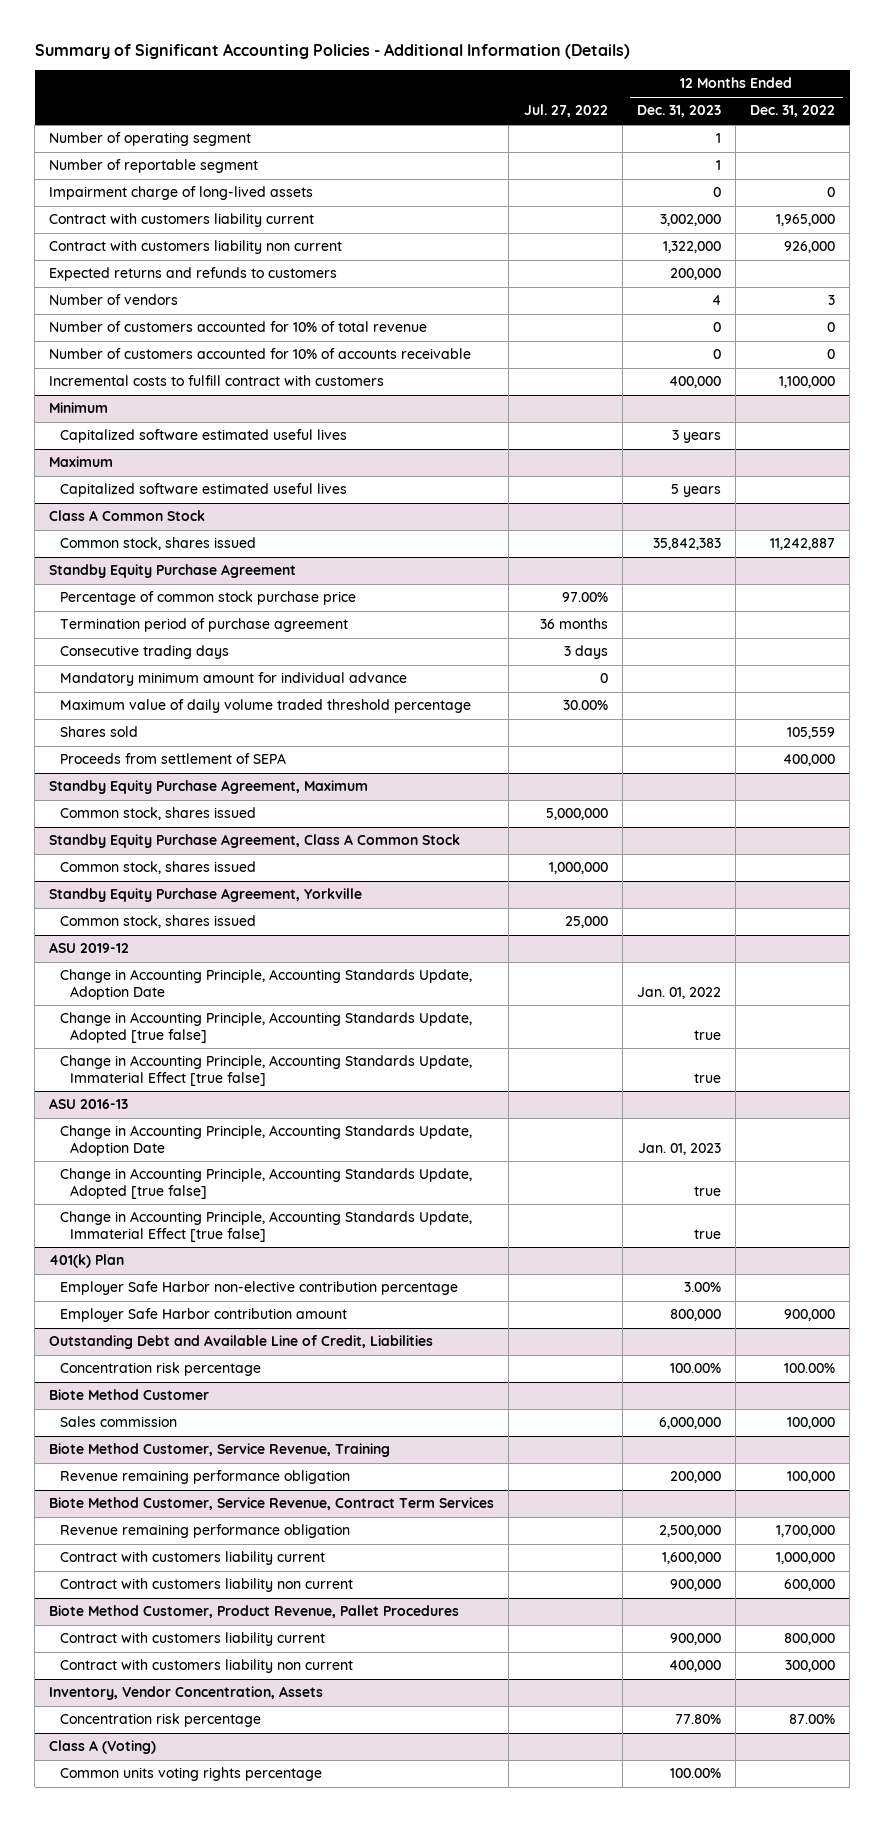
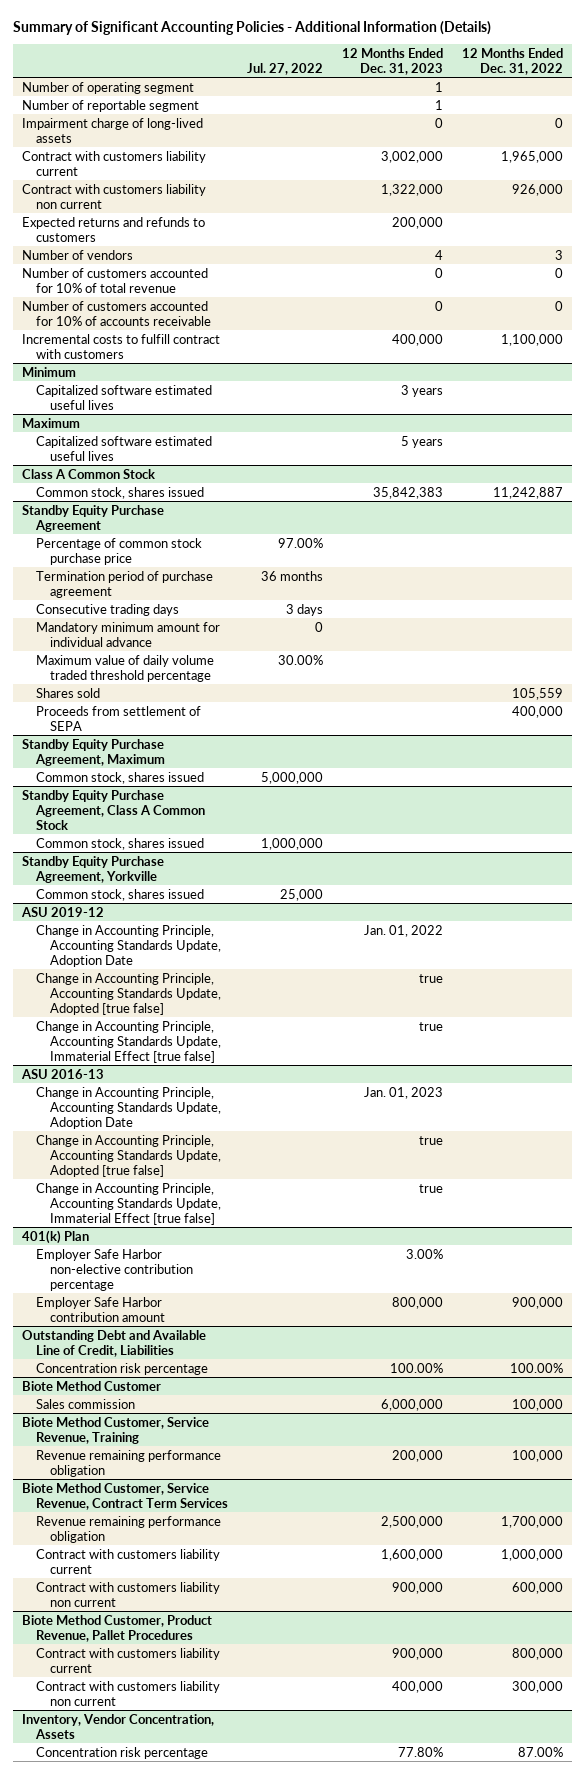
- Class A (Voting)
- Common units voting rights percentage | | 100.00% |

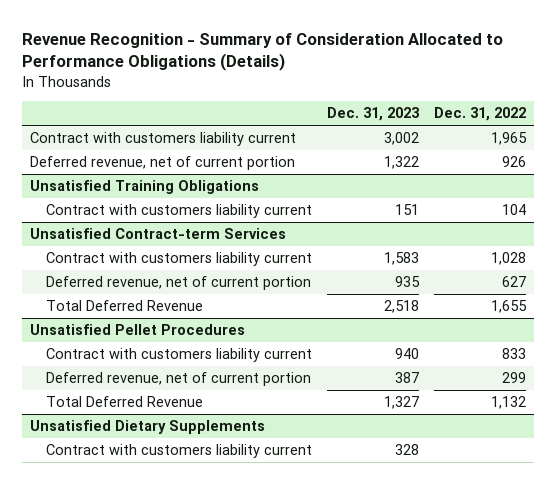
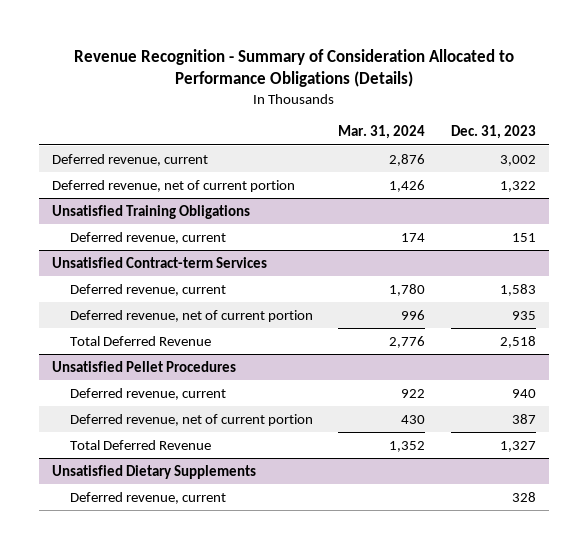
- | Dec. 31, 2023 | Dec. 31, 2022
+ | Mar. 31, 2024 | Dec. 31, 2023
- Contract with customers liability current | 3,002 | 1,965
+ Deferred revenue, current | 2,876 | 3,002
@ Unsatisfied Training Obligations
- Contract with customers liability current | 151 | 104
+ Deferred revenue, current | 174 | 151
@ Unsatisfied Contract-term Services
- Contract with customers liability current | 1,583 | 1,028
+ Deferred revenue, current | 1,780 | 1,583
@ Unsatisfied Pellet Procedures
- Contract with customers liability current | 940 | 833
+ Deferred revenue, current | 922 | 940
@ Unsatisfied Dietary Supplements
- Contract with customers liability current | 328 |
+ Deferred revenue, current | | 328

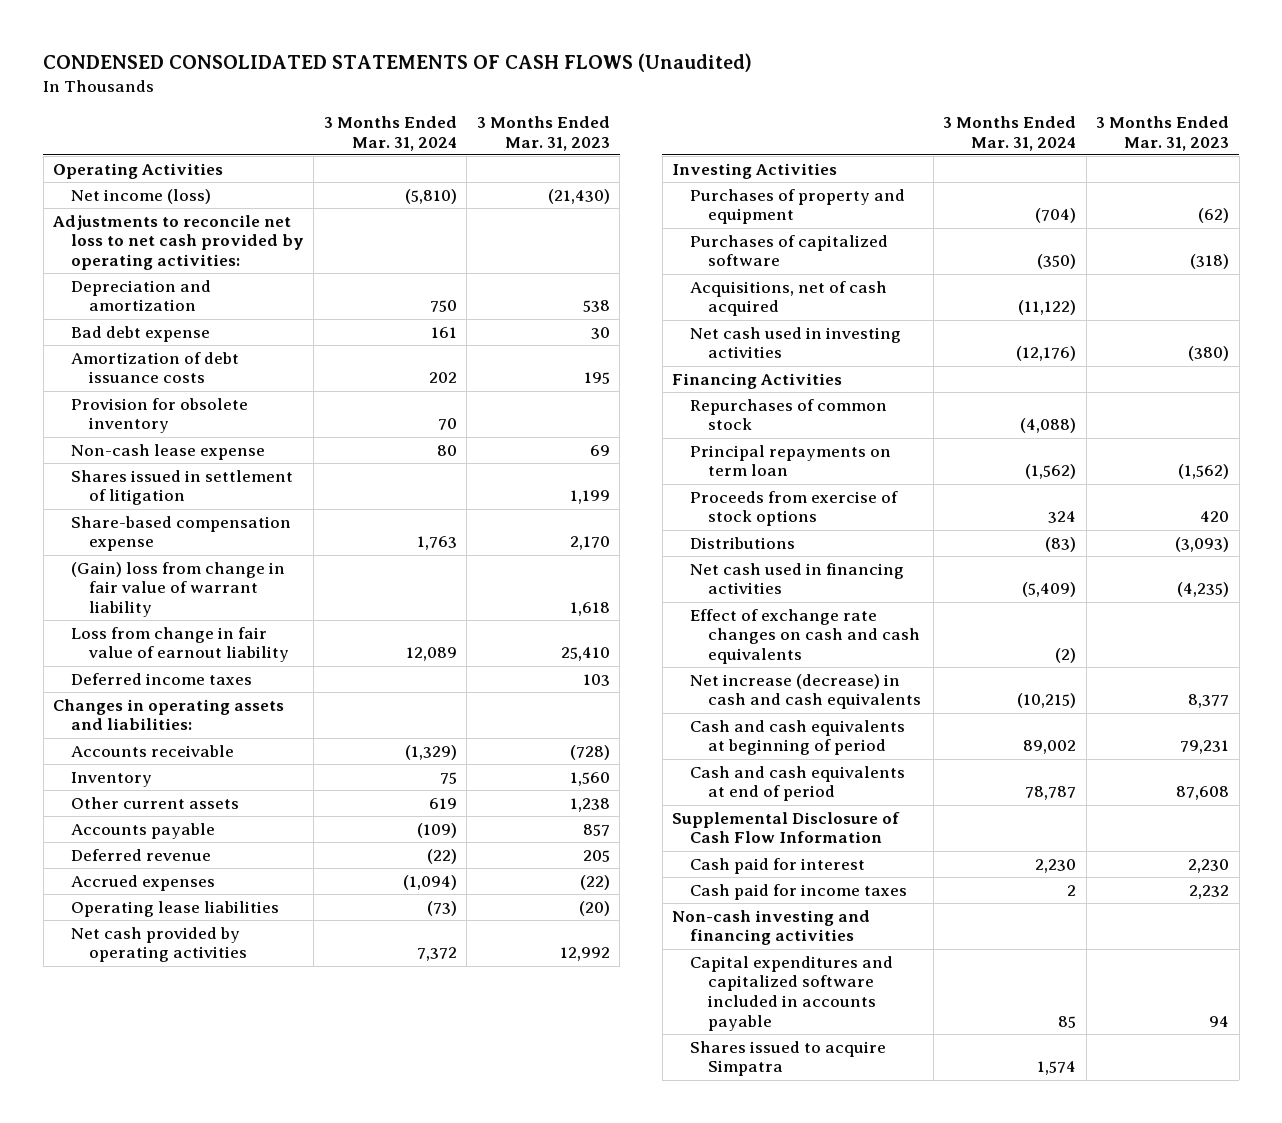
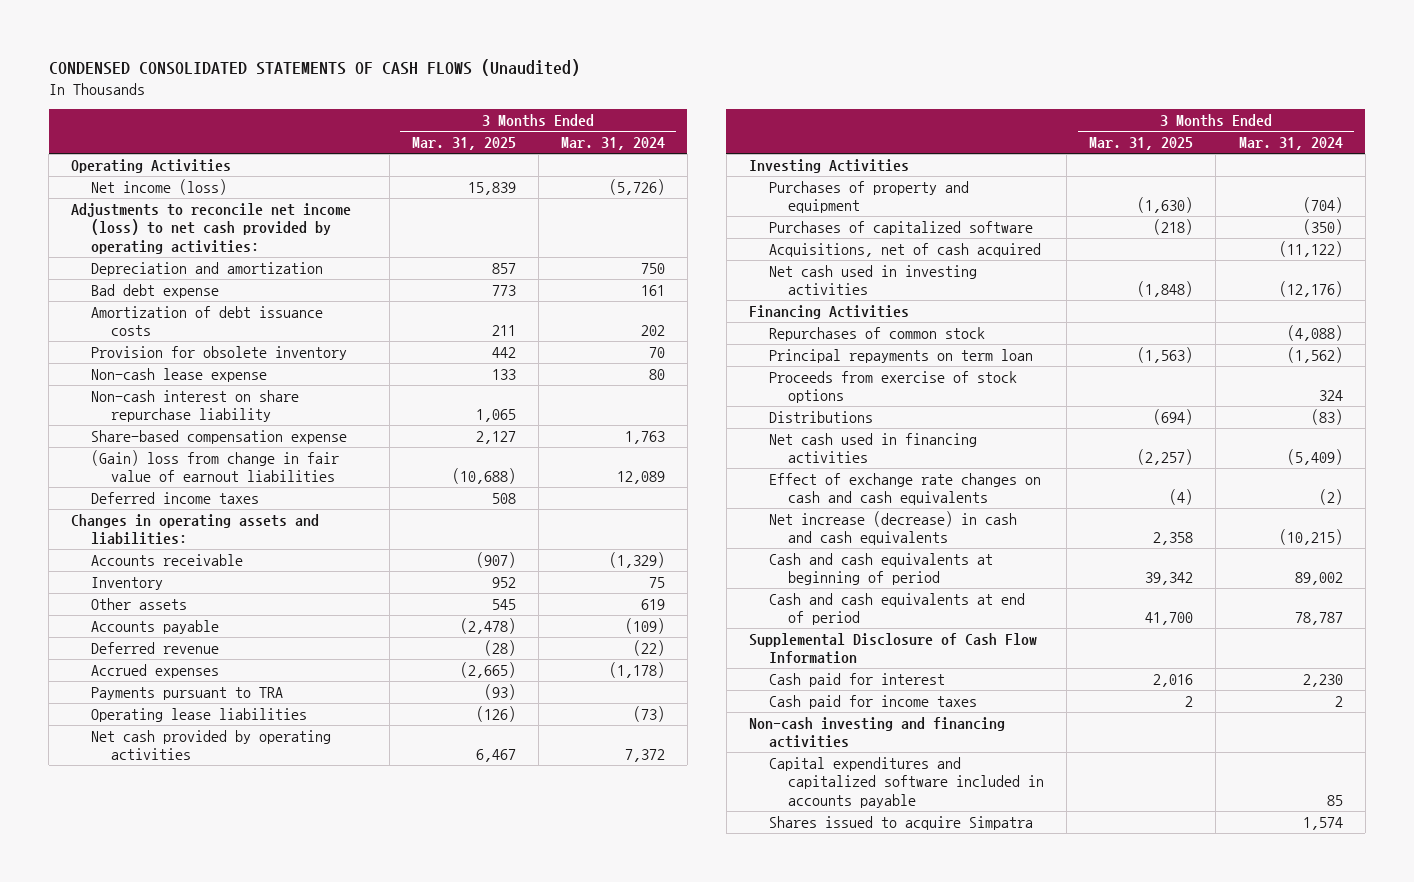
- | 3 Months Ended Mar. 31, 2024 | 3 Months Ended Mar. 31, 2023
+ | 3 Months Ended Mar. 31, 2025 | 3 Months Ended Mar. 31, 2024
- Net income (loss) | (5,810) | (21,430)
- Adjustments to reconcile net loss to net cash provided by operating activities:
+ Net income (loss) | 15,839 | (5,726)
+ Adjustments to reconcile net income (loss) to net cash provided by operating activities:
- Shares issued in settlement of litigation | | 1,199
+ Non-cash interest on share repurchase liability | 1,065 |
- (Gain) loss from change in fair value of warrant liability | | 1,618
- Loss from change in fair value of earnout liability | 12,089 | 25,410
+ (Gain) loss from change in fair value of earnout liabilities | (10,688) | 12,089
- Other current assets | 619 | 1,238
+ Other assets | 545 | 619
- Accrued expenses | (1,094) | (22)
+ Accrued expenses | (2,665) | (1,178)
+ Payments pursuant to TRA | (93) |

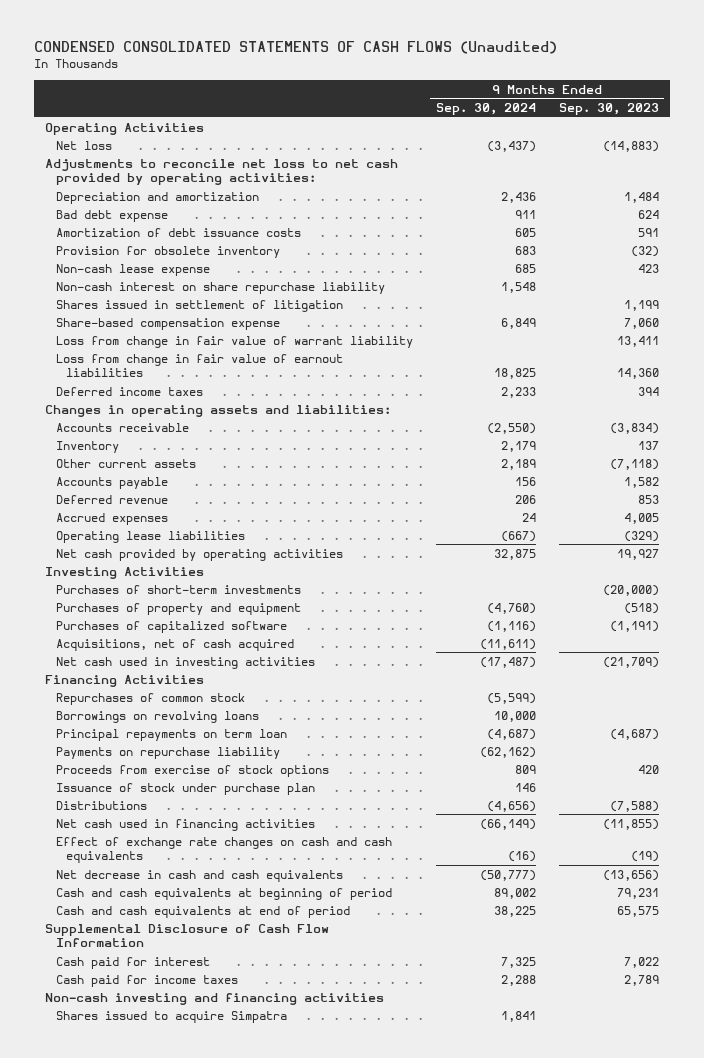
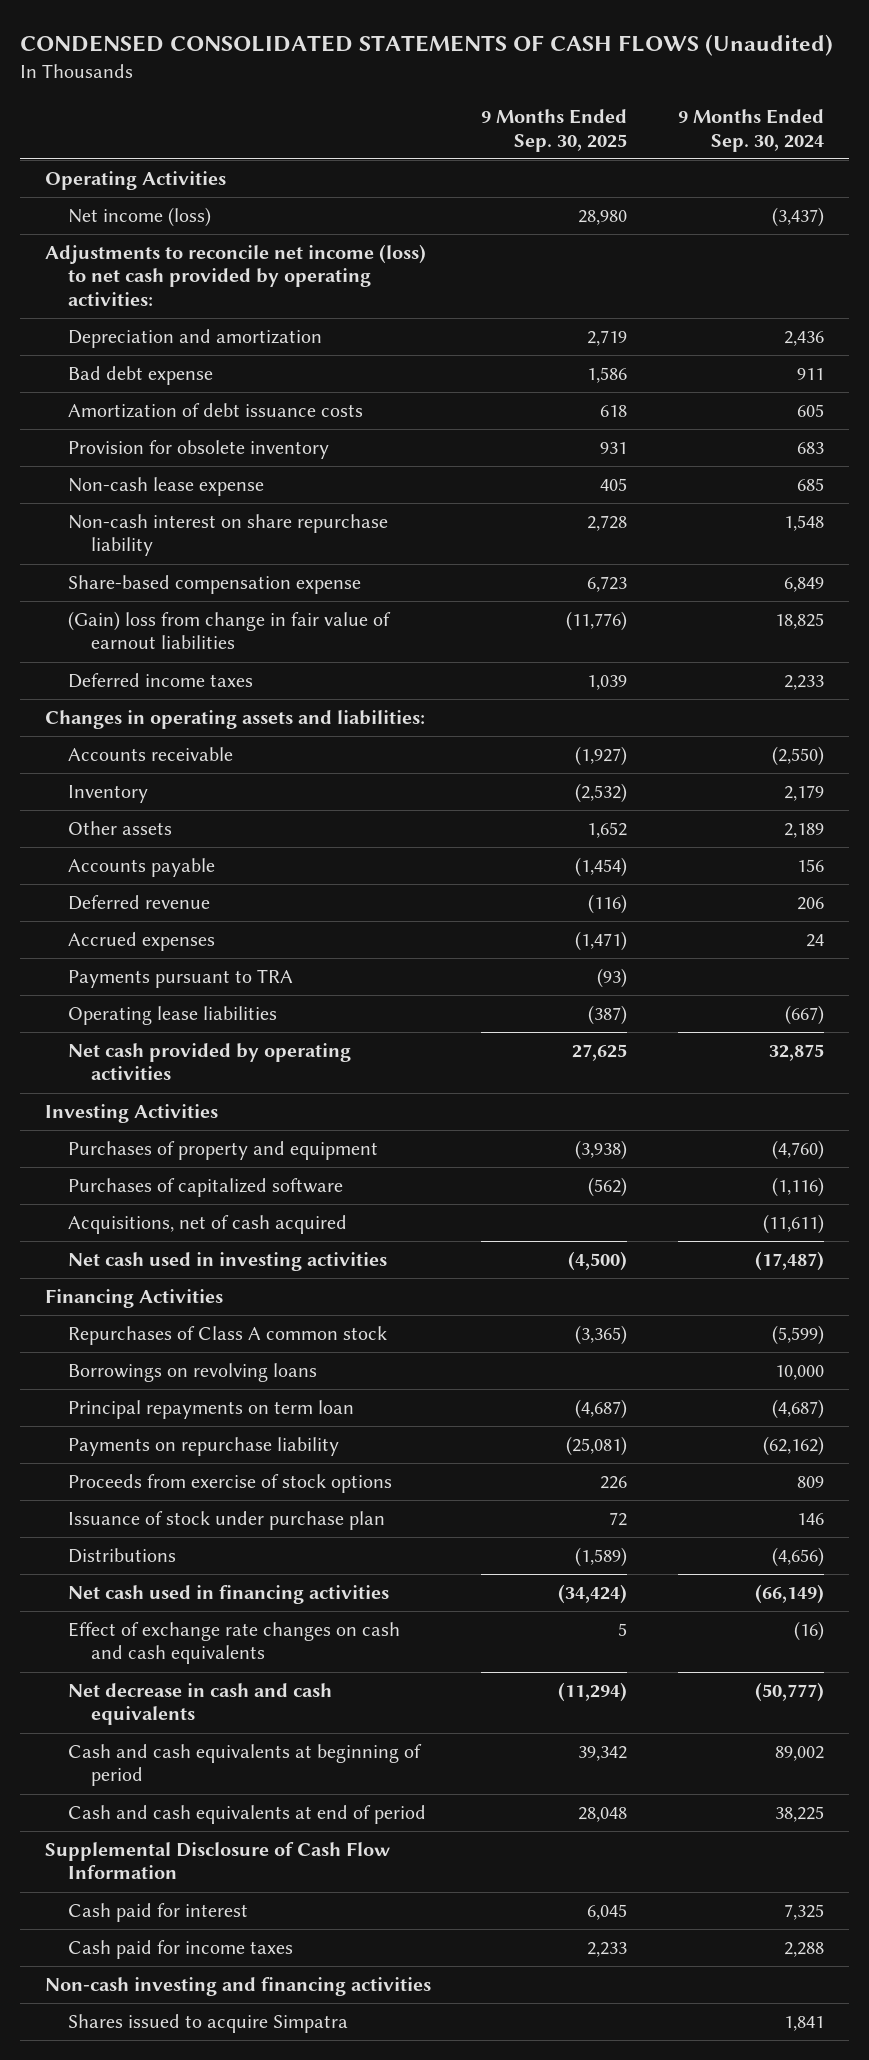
- | 9 Months Ended Sep. 30, 2024 | 9 Months Ended Sep. 30, 2023
+ | 9 Months Ended Sep. 30, 2025 | 9 Months Ended Sep. 30, 2024
- Net loss | (3,437) | (14,883)
- Adjustments to reconcile net loss to net cash provided by operating activities:
+ Net income (loss) | 28,980 | (3,437)
+ Adjustments to reconcile net income (loss) to net cash provided by operating activities:
- Shares issued in settlement of litigation | | 1,199
- Loss from change in fair value of warrant liability | | 13,411
- Loss from change in fair value of earnout liabilities | 18,825 | 14,360
+ (Gain) loss from change in fair value of earnout liabilities | (11,776) | 18,825
- Other current assets | 2,189 | (7,118)
+ Other assets | 1,652 | 2,189
+ Payments pursuant to TRA | (93) |
- Purchases of short-term investments | | (20,000)
- Repurchases of common stock | (5,599) |
+ Repurchases of Class A common stock | (3,365) | (5,599)

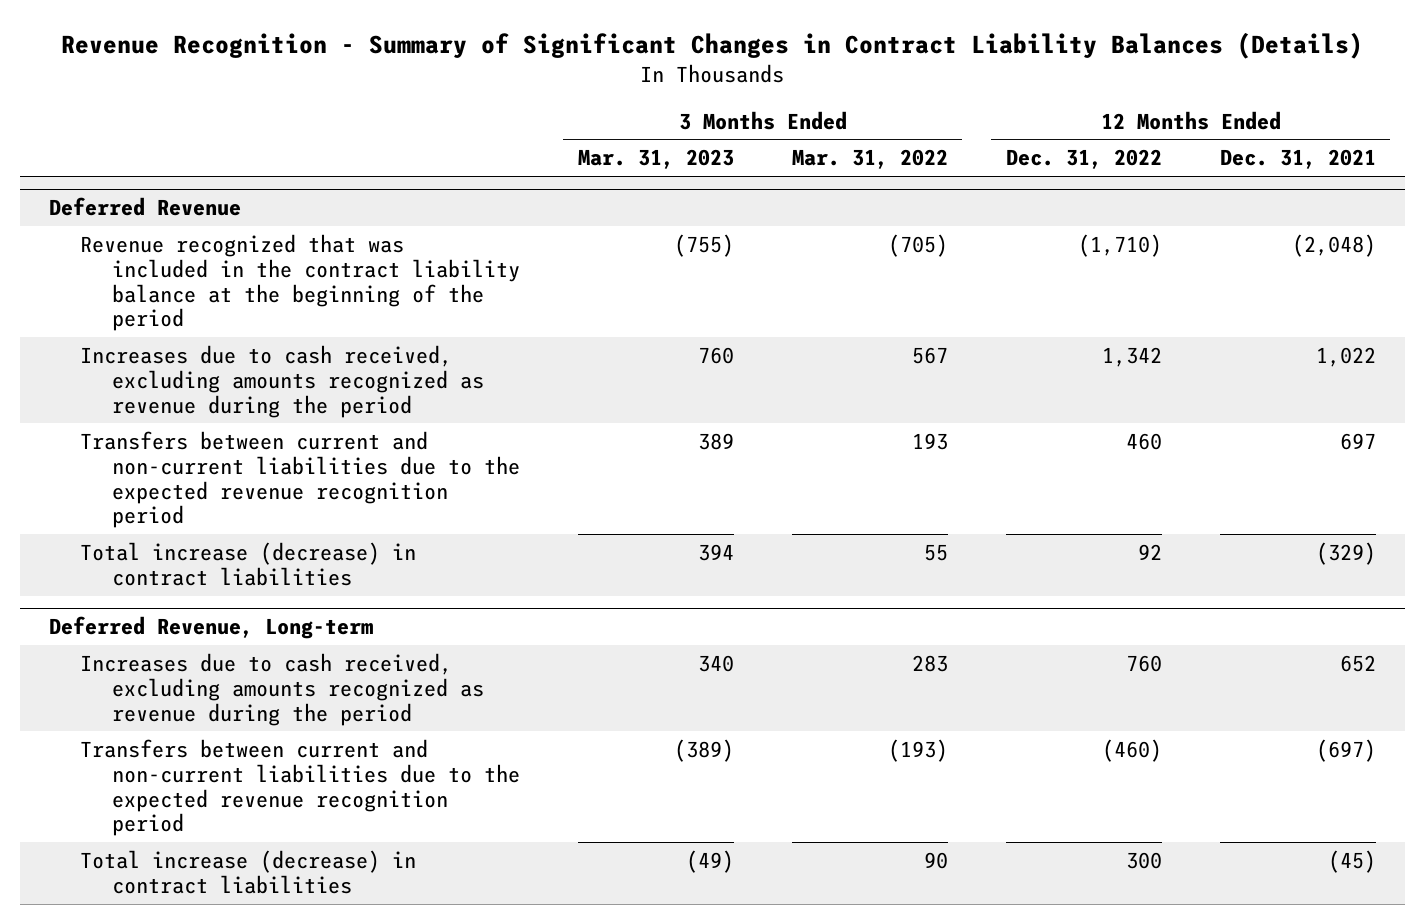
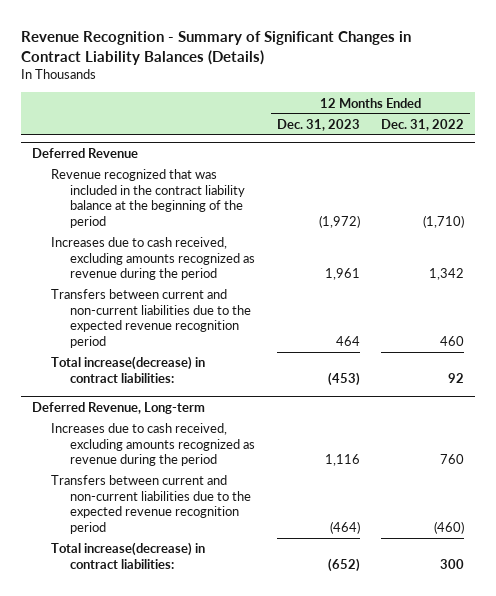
- | 3 Months Ended Mar. 31, 2023 | 3 Months Ended Mar. 31, 2022 | 12 Months Ended Dec. 31, 2022 | 12 Months Ended Dec. 31, 2021
+ | 12 Months Ended Dec. 31, 2023 | 12 Months Ended Dec. 31, 2022
@ Deferred Revenue
- Total increase (decrease) in contract liabilities | 394 | 55 | 92 | (329)
+ Total increase(decrease) in contract liabilities: | (453) | 92
@ Deferred Revenue, Long-term
- Total increase (decrease) in contract liabilities | (49) | 90 | 300 | (45)
+ Total increase(decrease) in contract liabilities: | (652) | 300

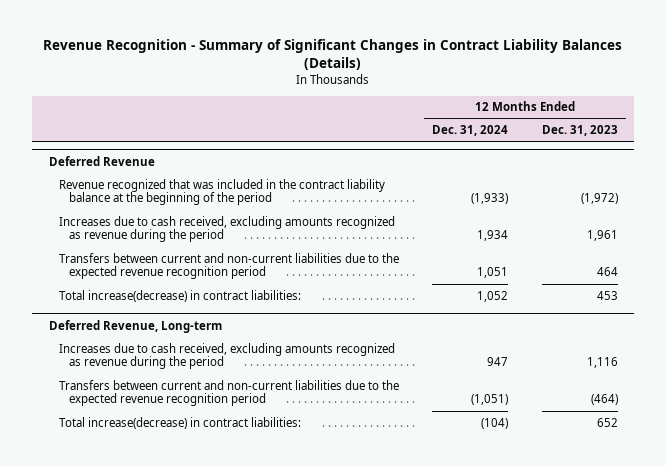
- | 12 Months Ended Dec. 31, 2023 | 12 Months Ended Dec. 31, 2022
+ | 12 Months Ended Dec. 31, 2024 | 12 Months Ended Dec. 31, 2023
@ Deferred Revenue
- Total increase(decrease) in contract liabilities: | (453) | 92
+ Total increase(decrease) in contract liabilities: | 1,052 | 453
@ Deferred Revenue, Long-term
- Total increase(decrease) in contract liabilities: | (652) | 300
+ Total increase(decrease) in contract liabilities: | (104) | 652

